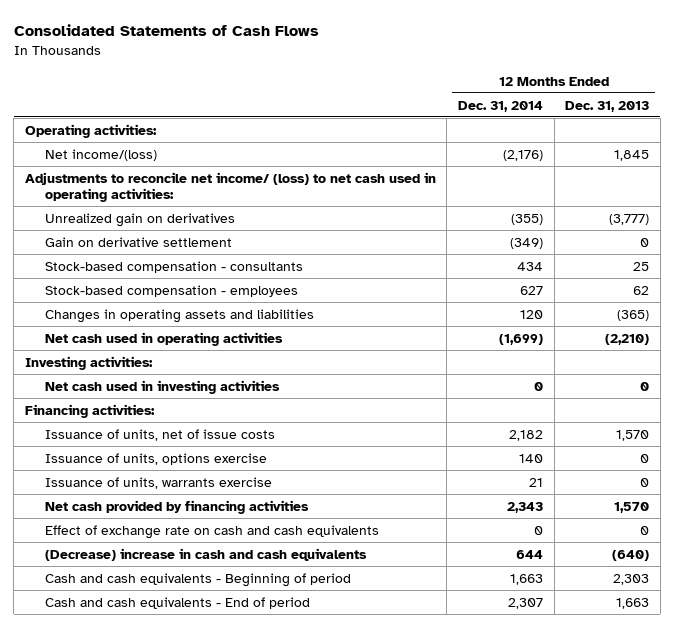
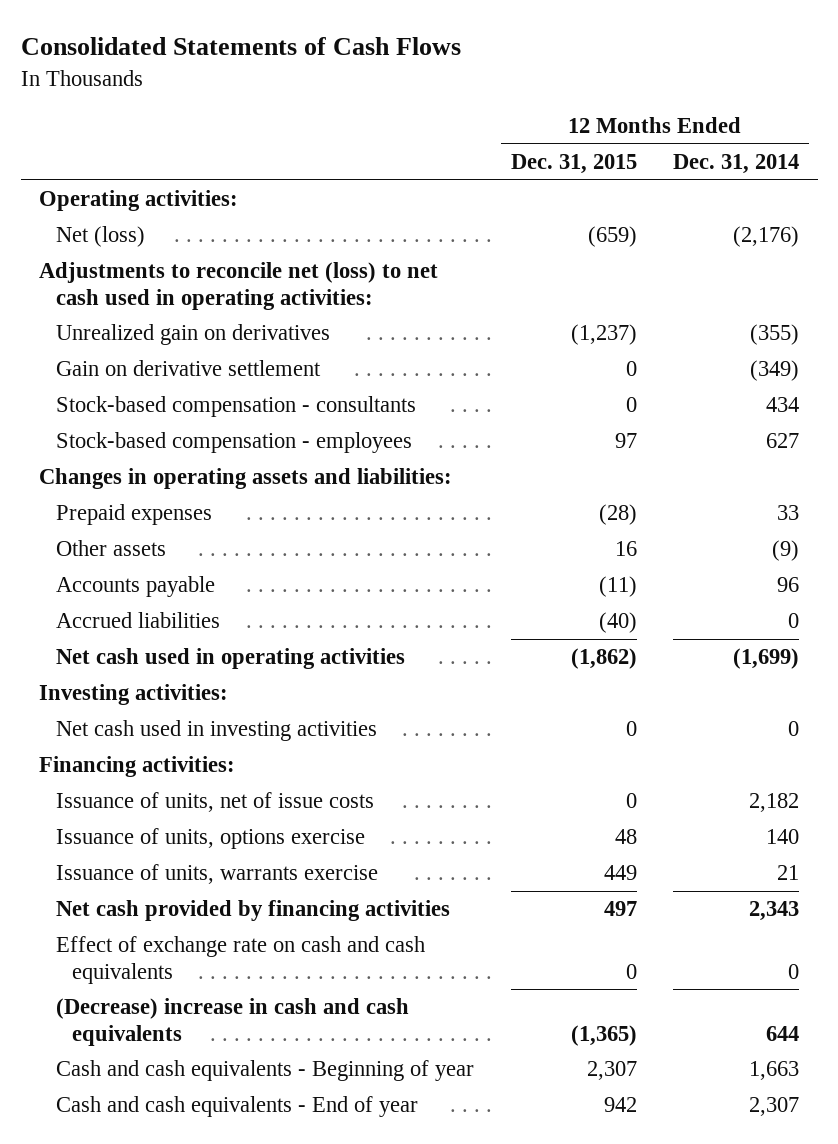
- | 12 Months Ended Dec. 31, 2014 | 12 Months Ended Dec. 31, 2013
+ | 12 Months Ended Dec. 31, 2015 | 12 Months Ended Dec. 31, 2014
- Net income/(loss) | (2,176) | 1,845
- Adjustments to reconcile net income/ (loss) to net cash used in operating activities:
+ Net (loss) | (659) | (2,176)
+ Adjustments to reconcile net (loss) to net cash used in operating activities:
- Changes in operating assets and liabilities | 120 | (365)
+ Changes in operating assets and liabilities:
+ Prepaid expenses | (28) | 33
+ Other assets | 16 | (9)
+ Accounts payable | (11) | 96
+ Accrued liabilities | (40) | 0
- Cash and cash equivalents - Beginning of period | 1,663 | 2,303
- Cash and cash equivalents - End of period | 2,307 | 1,663
+ Cash and cash equivalents - Beginning of year | 2,307 | 1,663
+ Cash and cash equivalents - End of year | 942 | 2,307

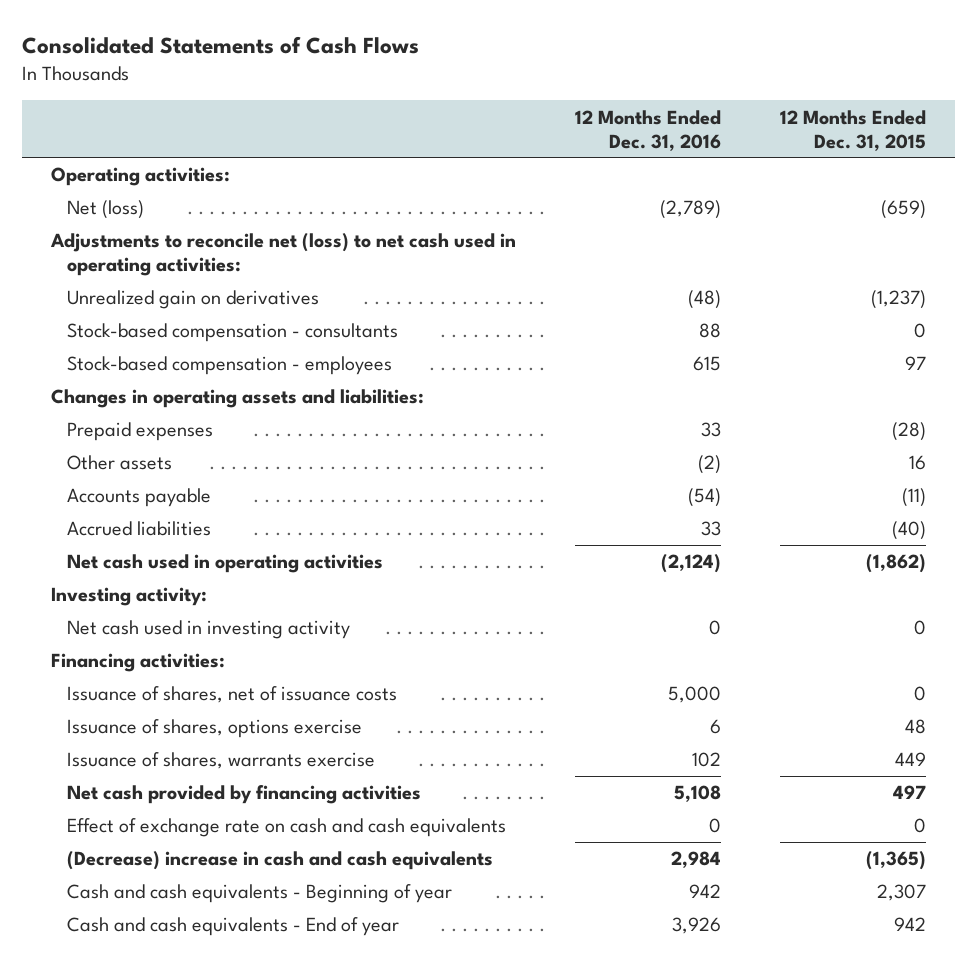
- | 12 Months Ended Dec. 31, 2015 | 12 Months Ended Dec. 31, 2014
+ | 12 Months Ended Dec. 31, 2016 | 12 Months Ended Dec. 31, 2015
- Gain on derivative settlement | 0 | (349)
- Investing activities:
- Net cash used in investing activities | 0 | 0
+ Investing activity:
+ Net cash used in investing activity | 0 | 0
- Issuance of units, net of issue costs | 0 | 2,182
- Issuance of units, options exercise | 48 | 140
- Issuance of units, warrants exercise | 449 | 21
+ Issuance of shares, net of issuance costs | 5,000 | 0
+ Issuance of shares, options exercise | 6 | 48
+ Issuance of shares, warrants exercise | 102 | 449

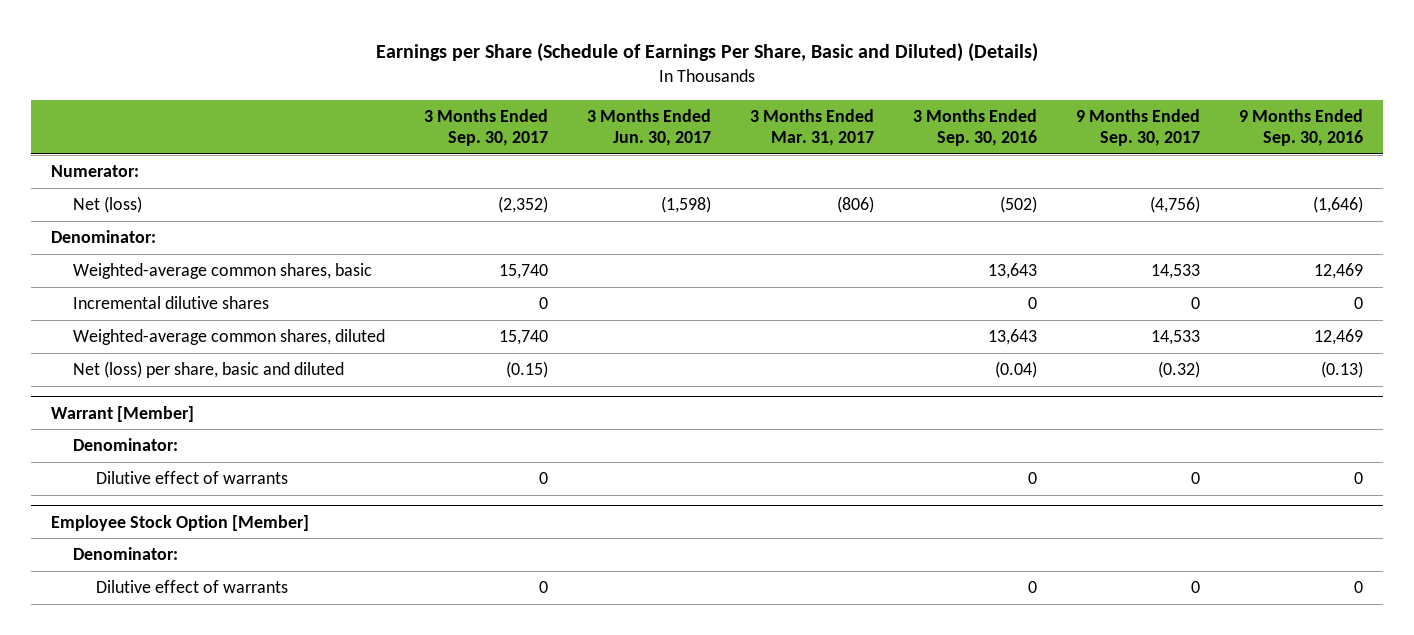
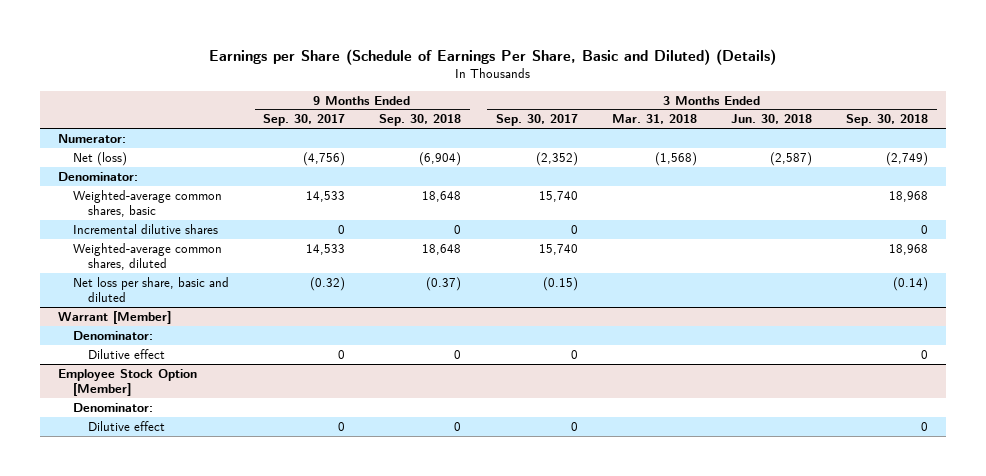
- | 3 Months Ended Sep. 30, 2017 | 3 Months Ended Jun. 30, 2017 | 3 Months Ended Mar. 31, 2017 | 3 Months Ended Sep. 30, 2016 | 9 Months Ended Sep. 30, 2017 | 9 Months Ended Sep. 30, 2016
+ | 9 Months Ended Sep. 30, 2017 | 9 Months Ended Sep. 30, 2018 | 3 Months Ended Sep. 30, 2017 | 3 Months Ended Mar. 31, 2018 | 3 Months Ended Jun. 30, 2018 | 3 Months Ended Sep. 30, 2018
- Net (loss) per share, basic and diluted | (0.15) | | | (0.04) | (0.32) | (0.13)
+ Net loss per share, basic and diluted | (0.32) | (0.37) | (0.15) | | | (0.14)
@ Warrant [Member]
- Dilutive effect of warrants | 0 | | | 0 | 0 | 0
+ Dilutive effect | 0 | 0 | 0 | | | 0
@ Employee Stock Option [Member]
- Dilutive effect of warrants | 0 | | | 0 | 0 | 0
+ Dilutive effect | 0 | 0 | 0 | | | 0

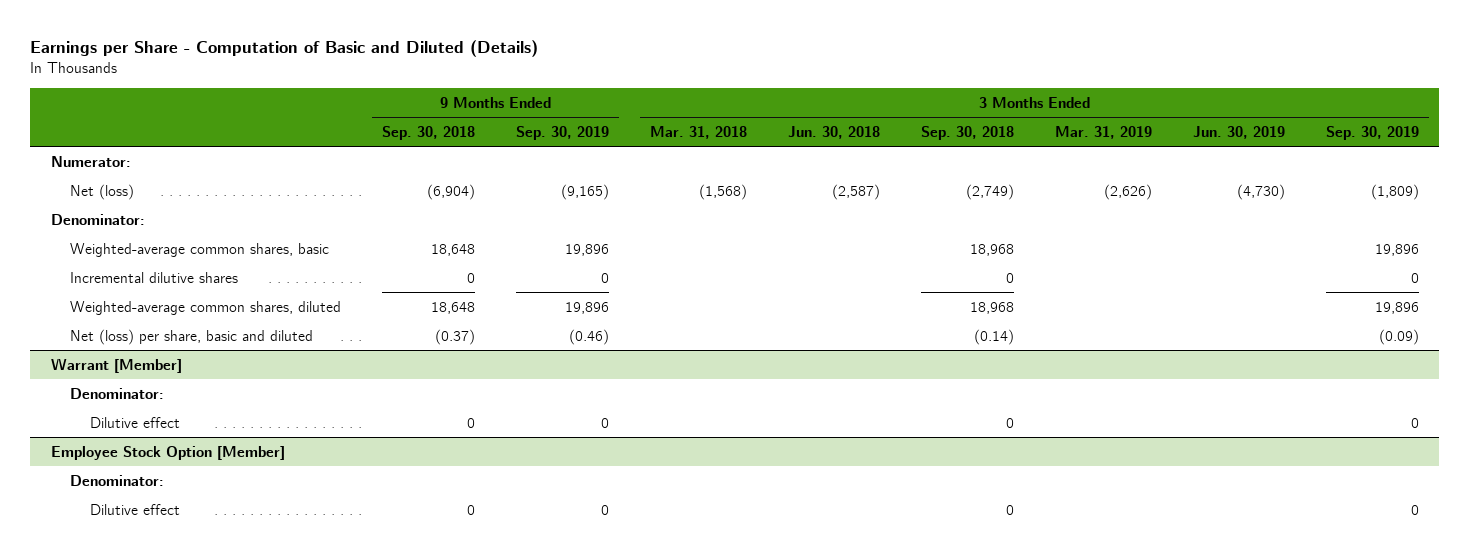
- Earnings per Share (Schedule of Earnings Per Share, Basic and Diluted) (Details)
+ Earnings per Share - Computation of Basic and Diluted (Details)
- | 9 Months Ended Sep. 30, 2017 | 9 Months Ended Sep. 30, 2018 | 3 Months Ended Sep. 30, 2017 | 3 Months Ended Mar. 31, 2018 | 3 Months Ended Jun. 30, 2018 | 3 Months Ended Sep. 30, 2018
+ | 9 Months Ended Sep. 30, 2018 | 9 Months Ended Sep. 30, 2019 | 3 Months Ended Mar. 31, 2018 | 3 Months Ended Jun. 30, 2018 | 3 Months Ended Sep. 30, 2018 | 3 Months Ended Mar. 31, 2019 | 3 Months Ended Jun. 30, 2019 | 3 Months Ended Sep. 30, 2019
- Net loss per share, basic and diluted | (0.32) | (0.37) | (0.15) | | | (0.14)
+ Net (loss) per share, basic and diluted | (0.37) | (0.46) | | | (0.14) | | | (0.09)

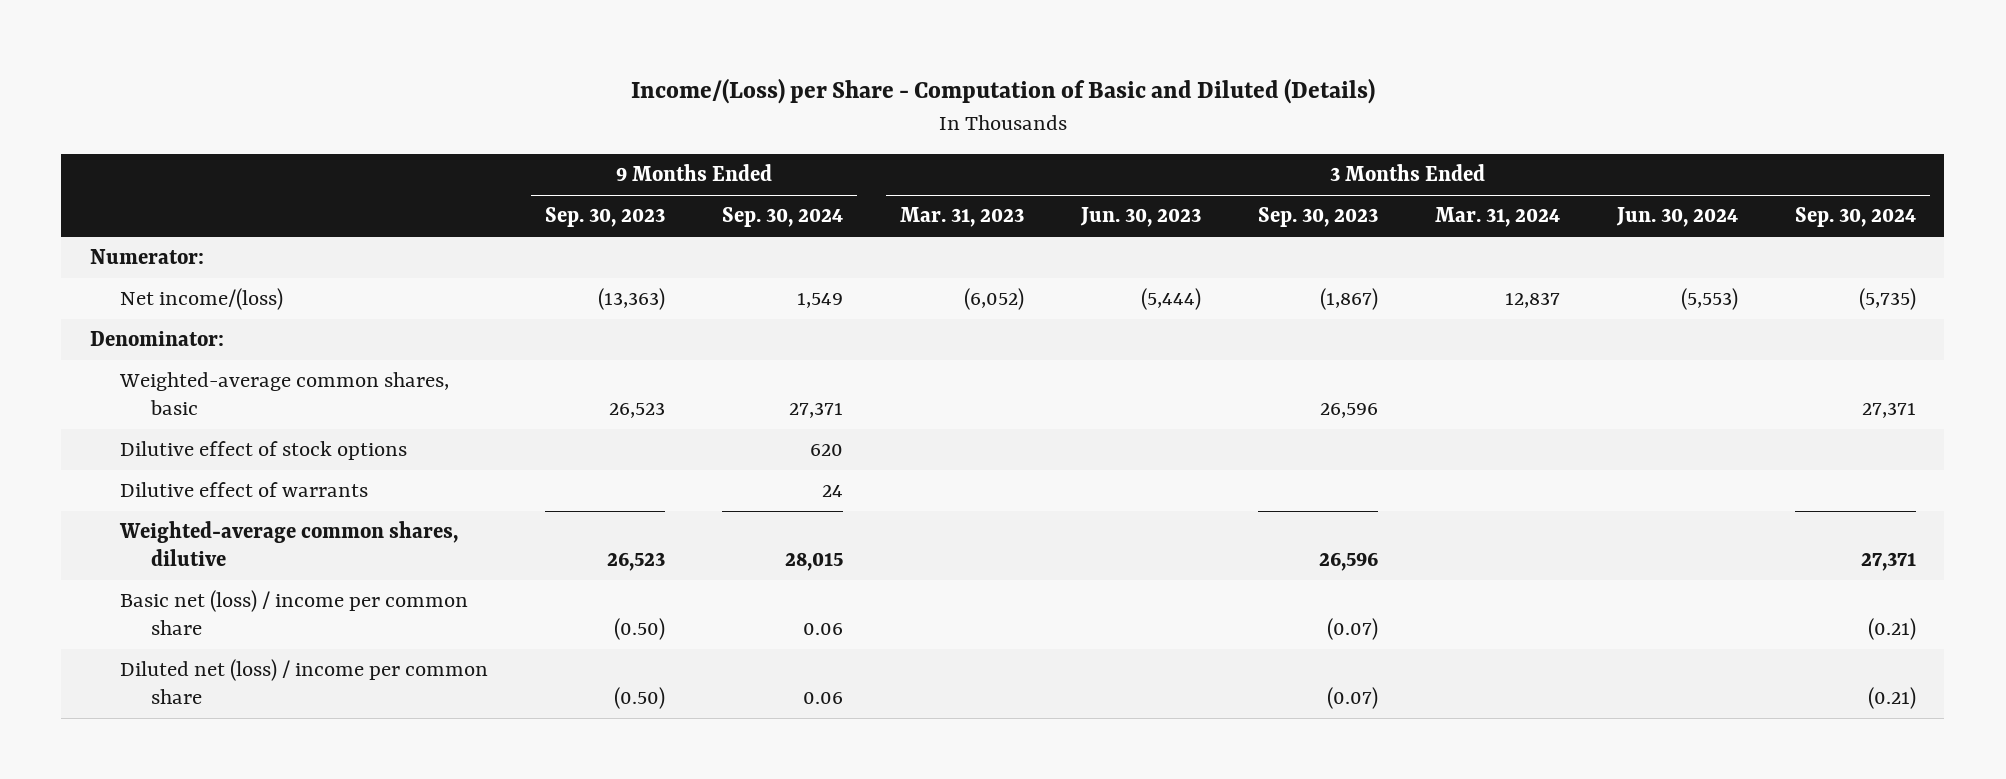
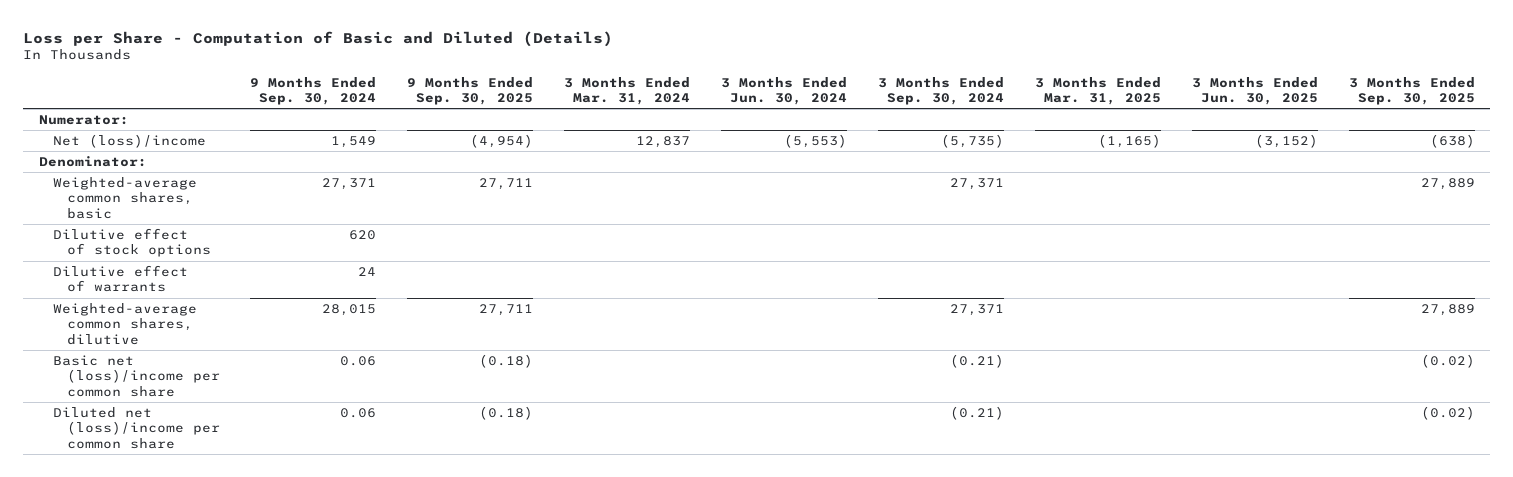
- Income/(Loss) per Share - Computation of Basic and Diluted (Details)
+ Loss per Share - Computation of Basic and Diluted (Details)
- | 9 Months Ended Sep. 30, 2023 | 9 Months Ended Sep. 30, 2024 | 3 Months Ended Mar. 31, 2023 | 3 Months Ended Jun. 30, 2023 | 3 Months Ended Sep. 30, 2023 | 3 Months Ended Mar. 31, 2024 | 3 Months Ended Jun. 30, 2024 | 3 Months Ended Sep. 30, 2024
+ | 9 Months Ended Sep. 30, 2024 | 9 Months Ended Sep. 30, 2025 | 3 Months Ended Mar. 31, 2024 | 3 Months Ended Jun. 30, 2024 | 3 Months Ended Sep. 30, 2024 | 3 Months Ended Mar. 31, 2025 | 3 Months Ended Jun. 30, 2025 | 3 Months Ended Sep. 30, 2025
- Net income/(loss) | (13,363) | 1,549 | (6,052) | (5,444) | (1,867) | 12,837 | (5,553) | (5,735)
+ Net (loss)/income | 1,549 | (4,954) | 12,837 | (5,553) | (5,735) | (1,165) | (3,152) | (638)
- Basic net (loss) / income per common share | (0.50) | 0.06 | | | (0.07) | | | (0.21)
- Diluted net (loss) / income per common share | (0.50) | 0.06 | | | (0.07) | | | (0.21)
+ Basic net (loss)/income per common share | 0.06 | (0.18) | | | (0.21) | | | (0.02)
+ Diluted net (loss)/income per common share | 0.06 | (0.18) | | | (0.21) | | | (0.02)

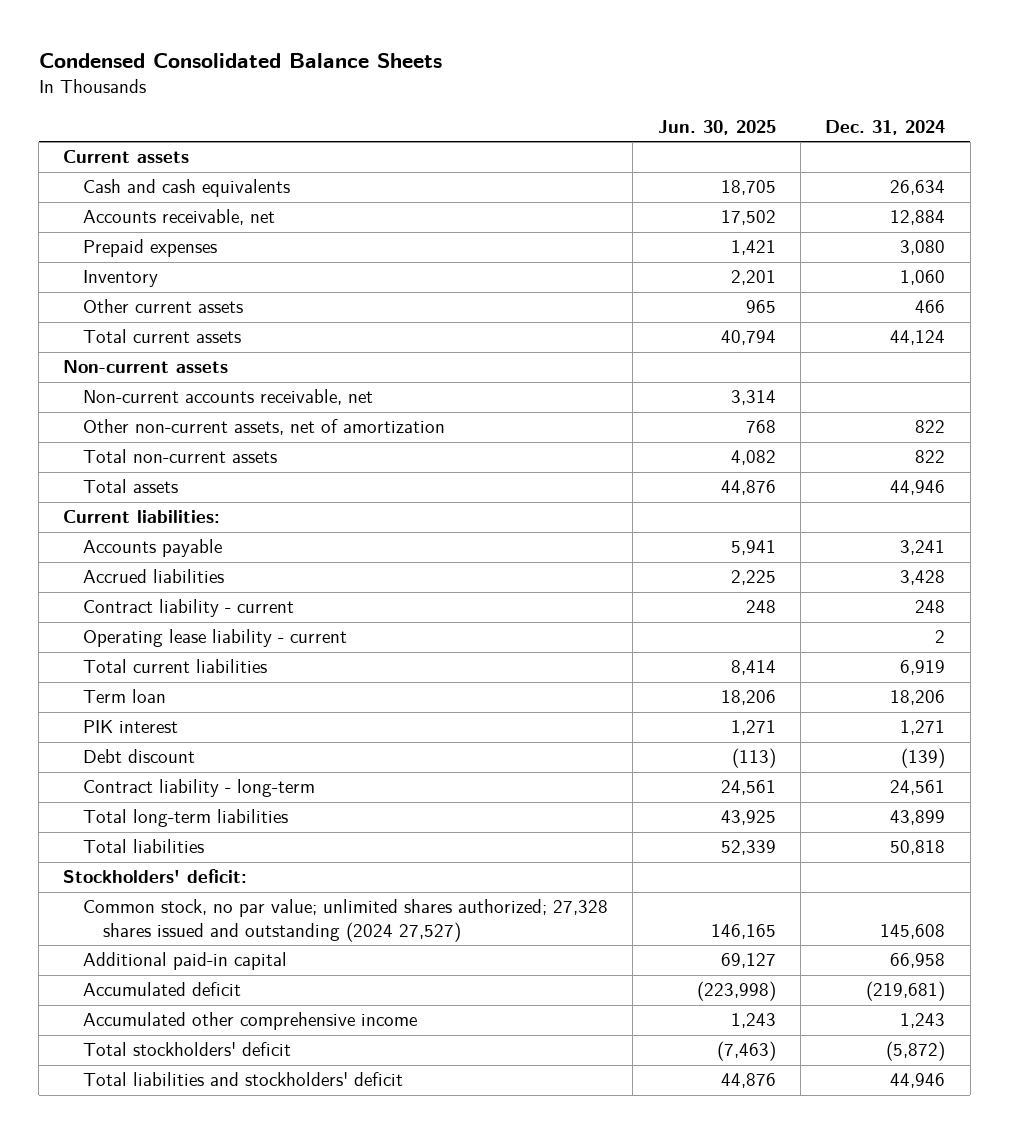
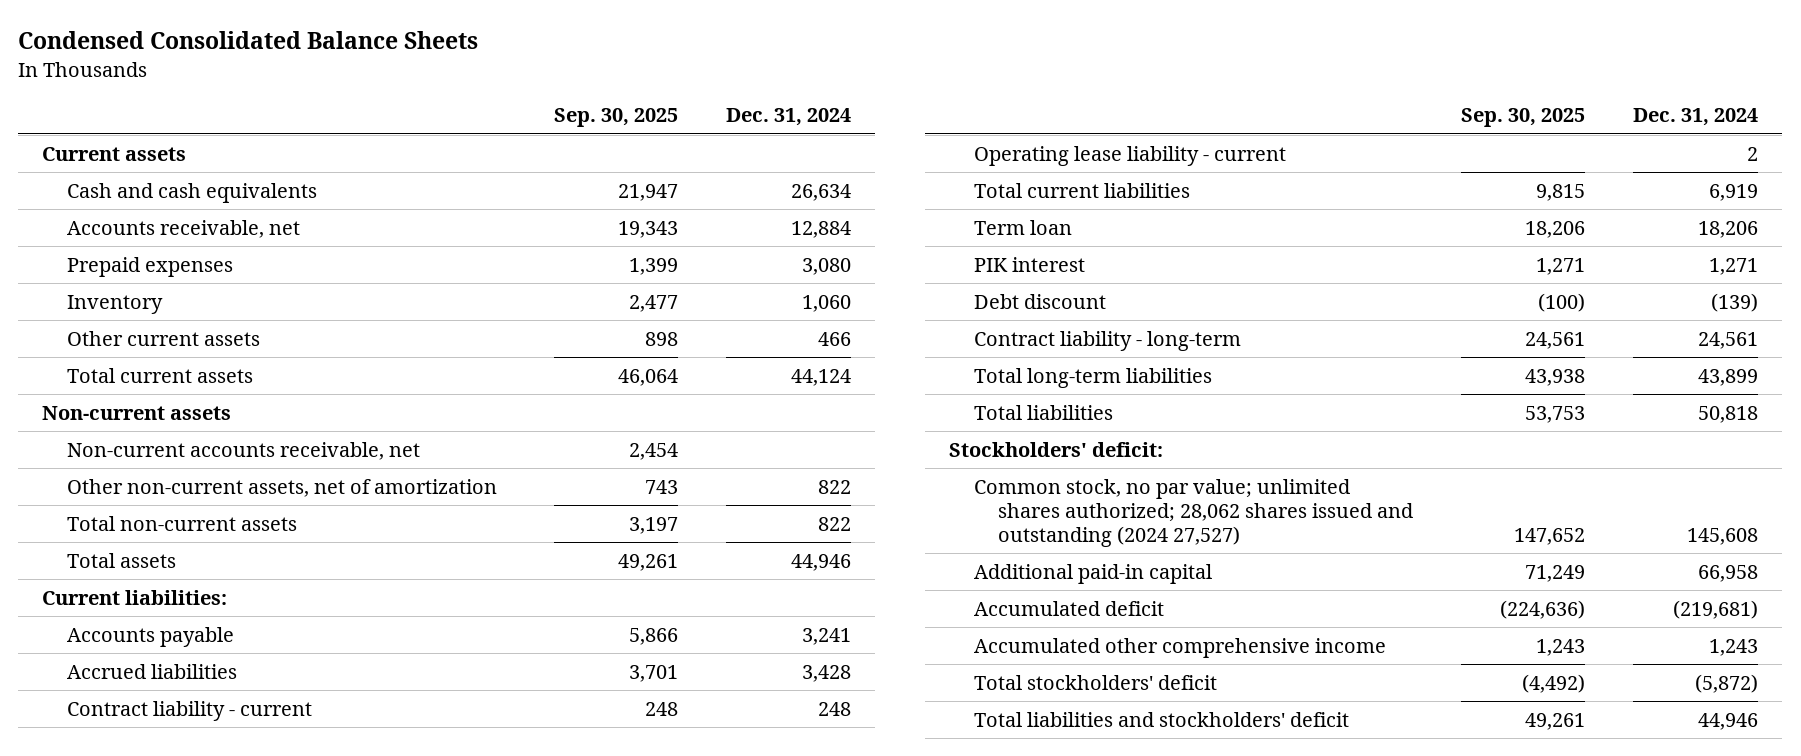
- | Jun. 30, 2025 | Dec. 31, 2024
+ | Sep. 30, 2025 | Dec. 31, 2024
- Common stock, no par value; unlimited shares authorized; 27,328 shares issued and outstanding (2024 27,527) | 146,165 | 145,608
+ Common stock, no par value; unlimited shares authorized; 28,062 shares issued and outstanding (2024 27,527) | 147,652 | 145,608

